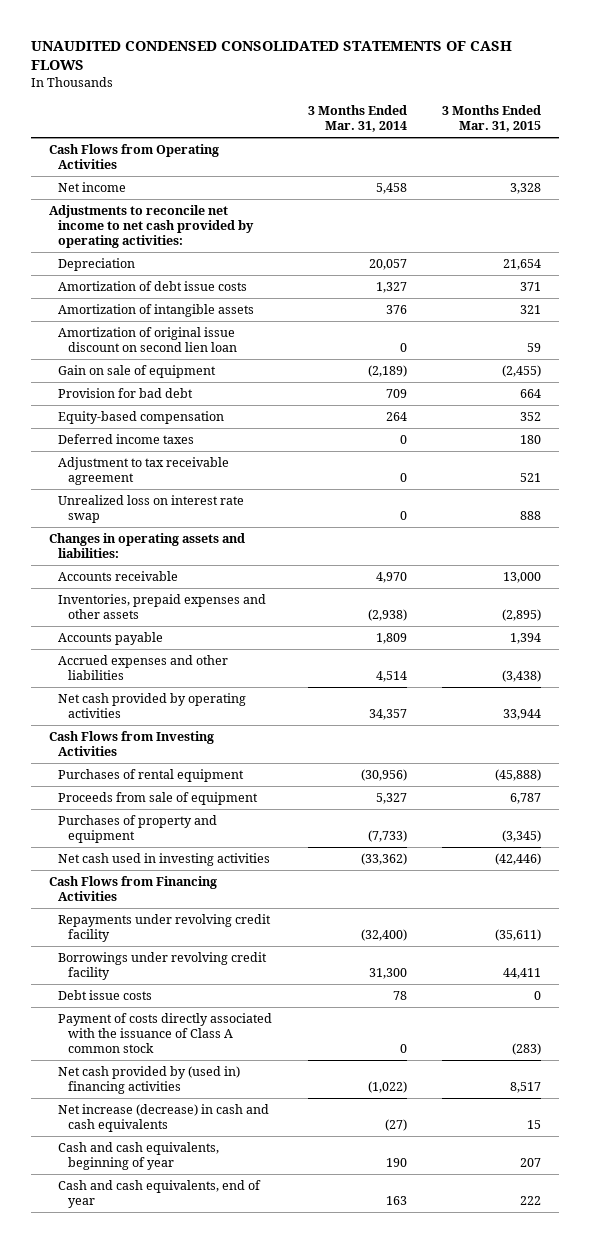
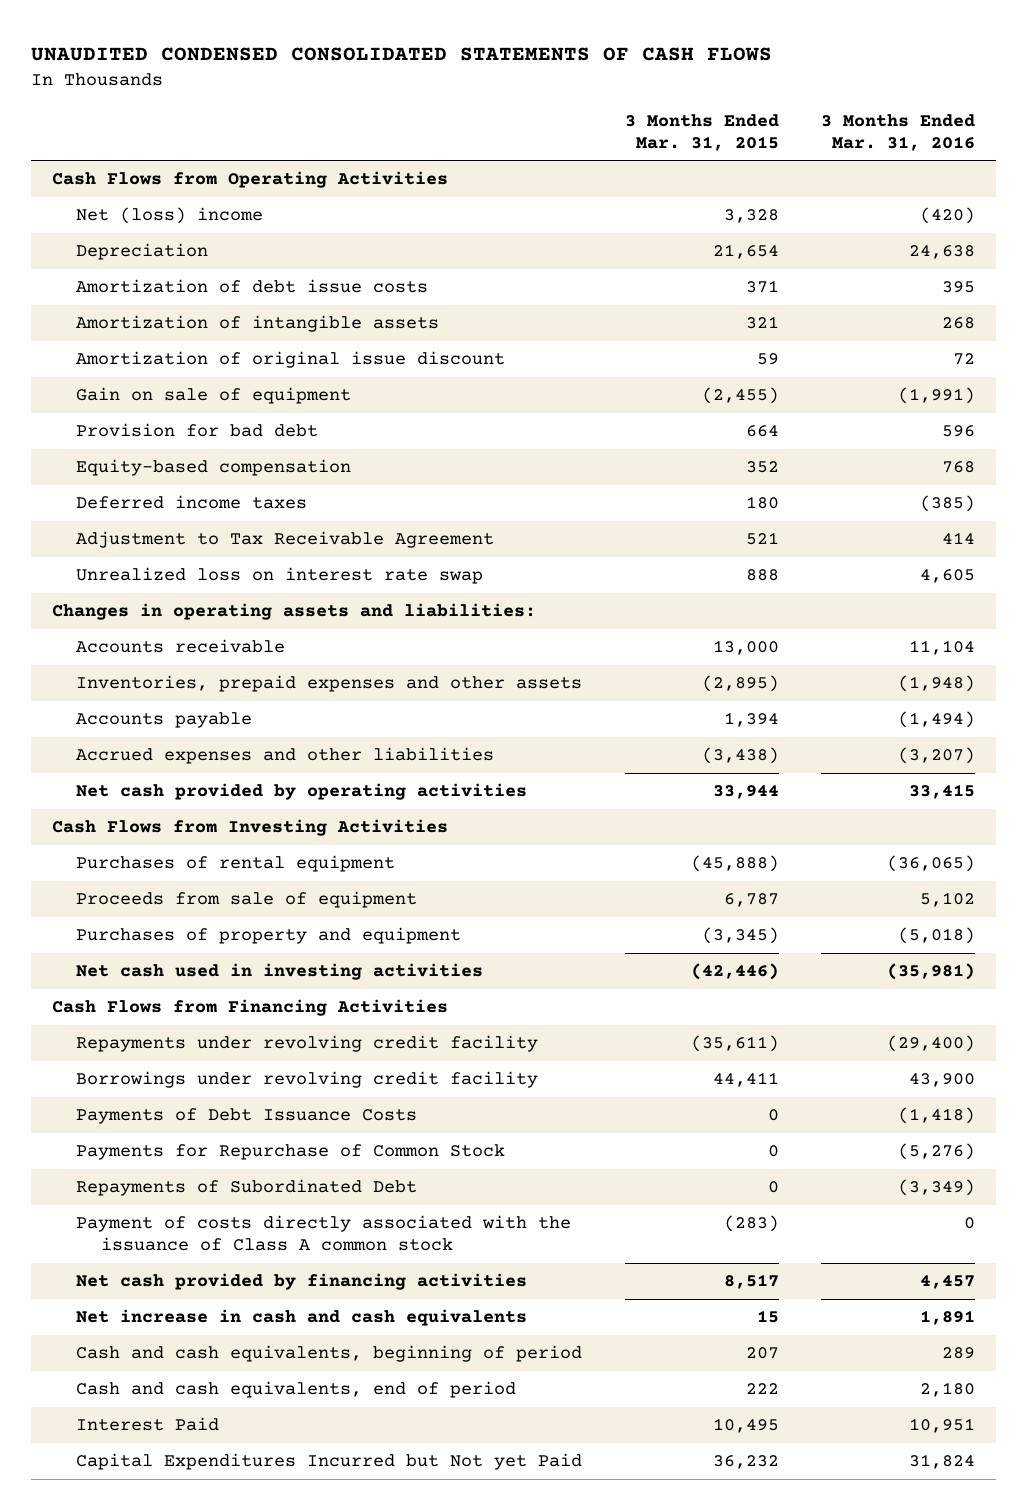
- | 3 Months Ended Mar. 31, 2014 | 3 Months Ended Mar. 31, 2015
+ | 3 Months Ended Mar. 31, 2015 | 3 Months Ended Mar. 31, 2016
- Net income | 5,458 | 3,328
- Adjustments to reconcile net income to net cash provided by operating activities:
+ Net (loss) income | 3,328 | (420)
- Amortization of original issue discount on second lien loan | 0 | 59
+ Amortization of original issue discount | 59 | 72
- Adjustment to tax receivable agreement | 0 | 521
+ Adjustment to Tax Receivable Agreement | 521 | 414
- Debt issue costs | 78 | 0
+ Payments of Debt Issuance Costs | 0 | (1,418)
+ Payments for Repurchase of Common Stock | 0 | (5,276)
+ Repayments of Subordinated Debt | 0 | (3,349)
- Net cash provided by (used in) financing activities | (1,022) | 8,517
- Net increase (decrease) in cash and cash equivalents | (27) | 15
- Cash and cash equivalents, beginning of year | 190 | 207
- Cash and cash equivalents, end of year | 163 | 222
+ Net cash provided by financing activities | 8,517 | 4,457
+ Net increase in cash and cash equivalents | 15 | 1,891
+ Cash and cash equivalents, beginning of period | 207 | 289
+ Cash and cash equivalents, end of period | 222 | 2,180
+ Interest Paid | 10,495 | 10,951
+ Capital Expenditures Incurred but Not yet Paid | 36,232 | 31,824

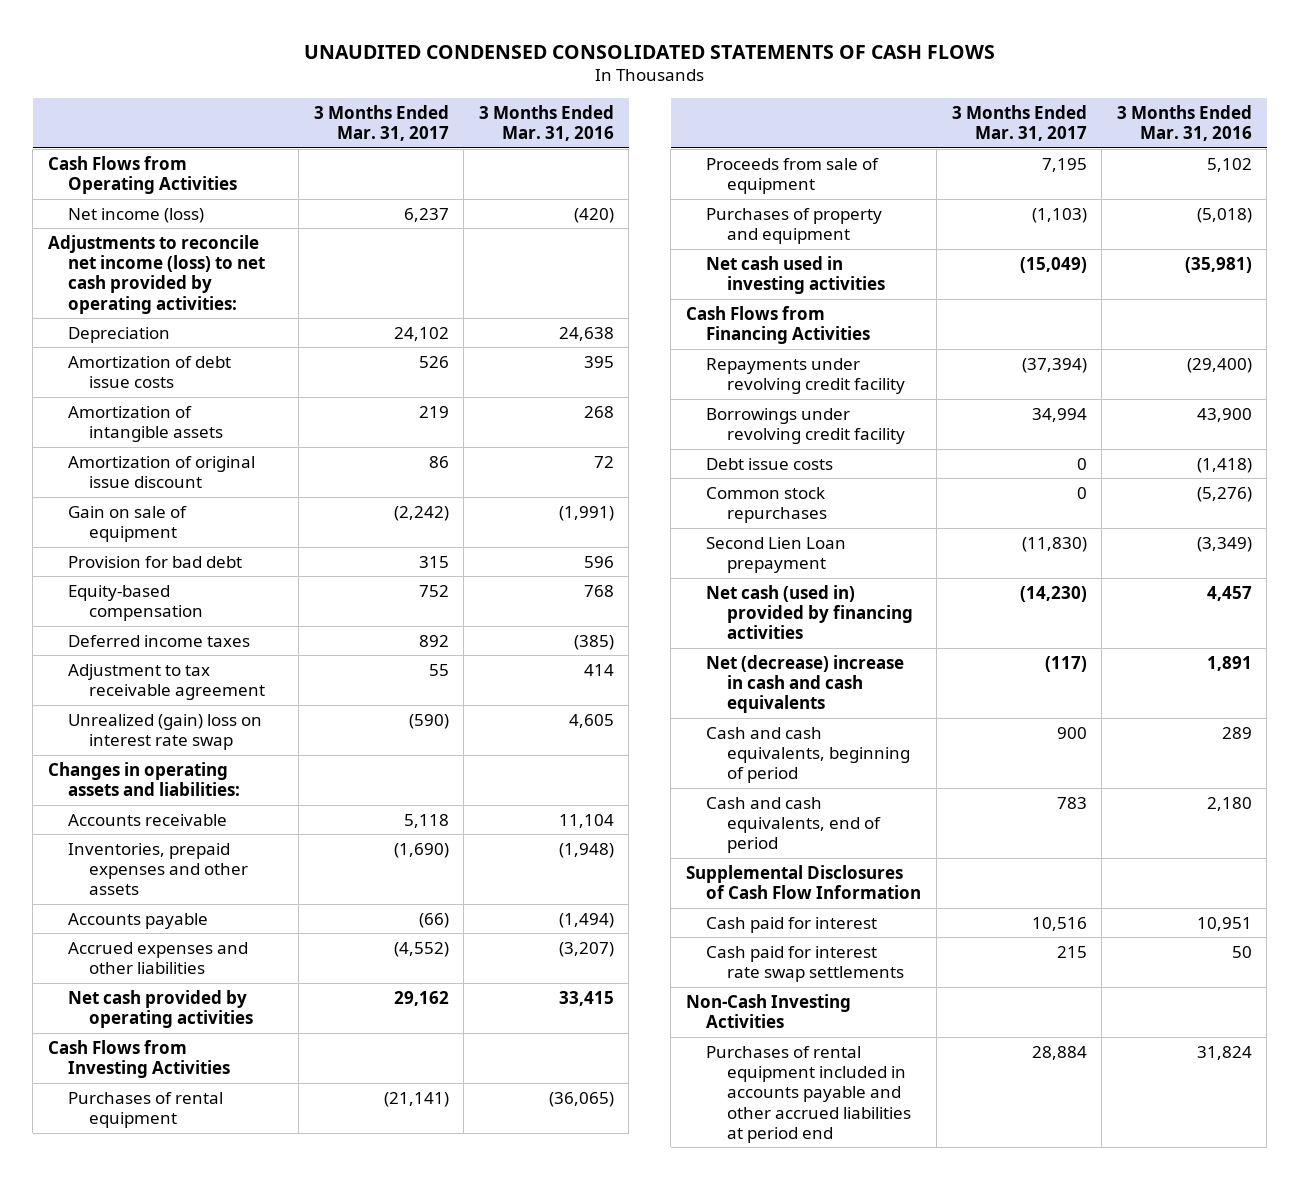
- | 3 Months Ended Mar. 31, 2015 | 3 Months Ended Mar. 31, 2016
+ | 3 Months Ended Mar. 31, 2017 | 3 Months Ended Mar. 31, 2016
- Net (loss) income | 3,328 | (420)
+ Net income (loss) | 6,237 | (420)
+ Adjustments to reconcile net income (loss) to net cash provided by operating activities:
- Adjustment to Tax Receivable Agreement | 521 | 414
- Unrealized loss on interest rate swap | 888 | 4,605
+ Adjustment to tax receivable agreement | 55 | 414
+ Unrealized (gain) loss on interest rate swap | (590) | 4,605
- Payments of Debt Issuance Costs | 0 | (1,418)
- Payments for Repurchase of Common Stock | 0 | (5,276)
- Repayments of Subordinated Debt | 0 | (3,349)
- Payment of costs directly associated with the issuance of Class A common stock | (283) | 0
- Net cash provided by financing activities | 8,517 | 4,457
- Net increase in cash and cash equivalents | 15 | 1,891
+ Debt issue costs | 0 | (1,418)
+ Common stock repurchases | 0 | (5,276)
+ Second Lien Loan prepayment | (11,830) | (3,349)
+ Net cash (used in) provided by financing activities | (14,230) | 4,457
+ Net (decrease) increase in cash and cash equivalents | (117) | 1,891
- Interest Paid | 10,495 | 10,951
- Capital Expenditures Incurred but Not yet Paid | 36,232 | 31,824
+ Supplemental Disclosures of Cash Flow Information
+ Cash paid for interest | 10,516 | 10,951
+ Cash paid for interest rate swap settlements | 215 | 50
+ Non-Cash Investing Activities
+ Purchases of rental equipment included in accounts payable and other accrued liabilities at period end | 28,884 | 31,824

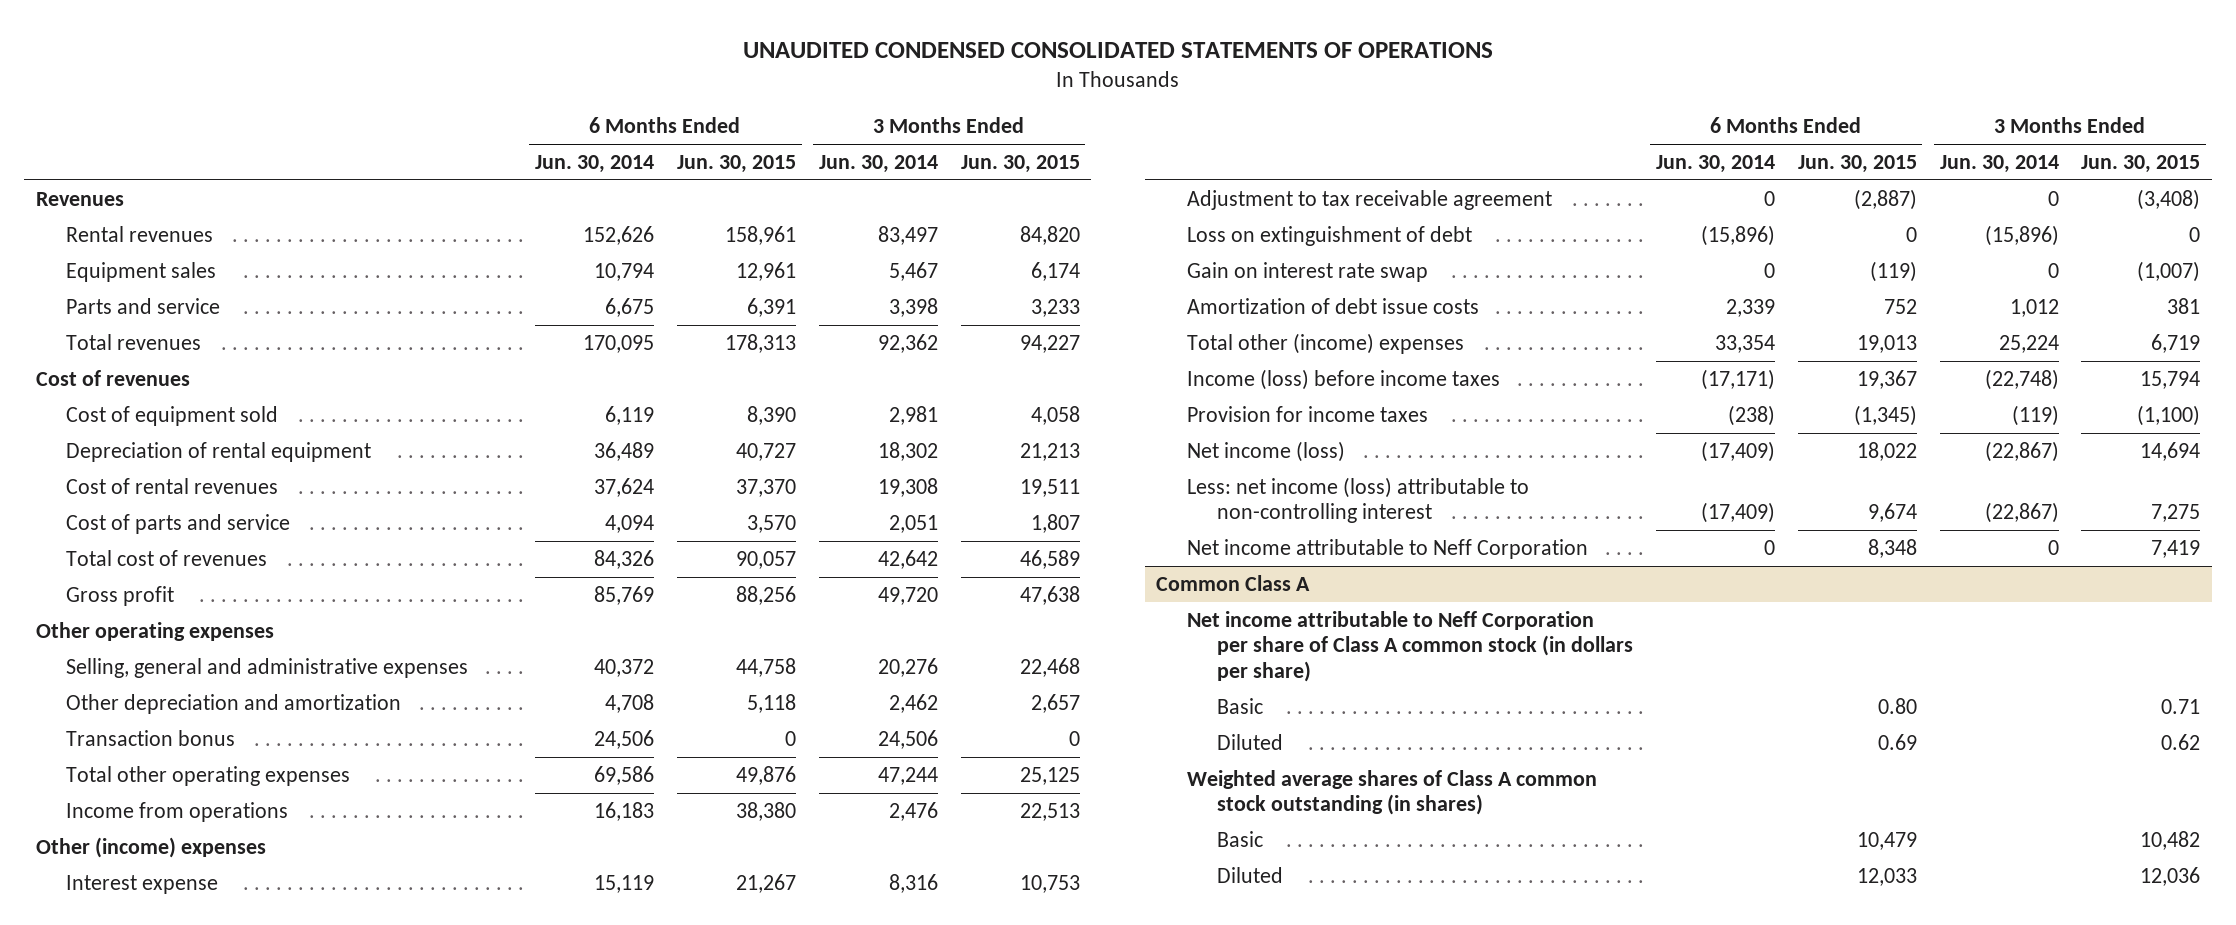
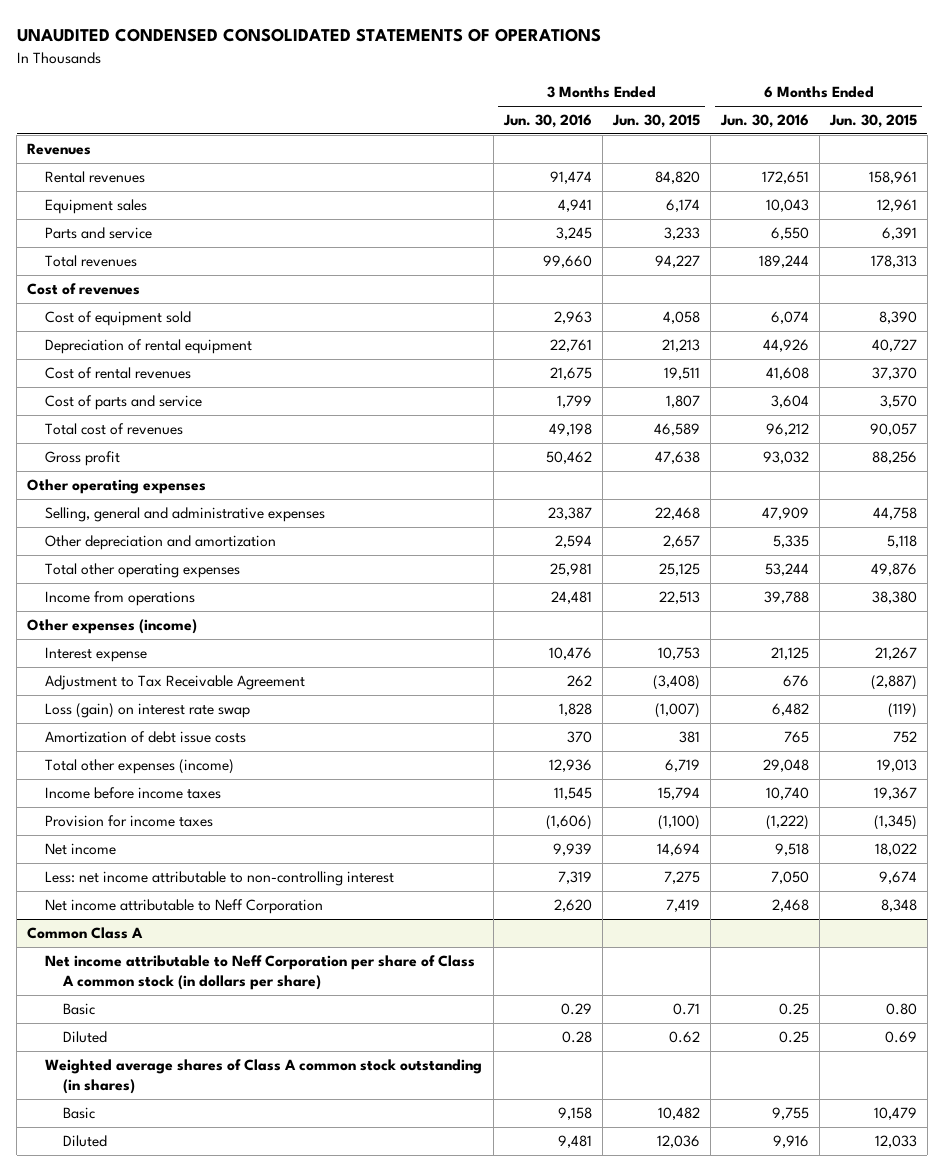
- | 6 Months Ended Jun. 30, 2014 | 6 Months Ended Jun. 30, 2015 | 3 Months Ended Jun. 30, 2014 | 3 Months Ended Jun. 30, 2015
+ | 3 Months Ended Jun. 30, 2016 | 3 Months Ended Jun. 30, 2015 | 6 Months Ended Jun. 30, 2016 | 6 Months Ended Jun. 30, 2015
- Transaction bonus | 24,506 | 0 | 24,506 | 0
- Other (income) expenses
+ Other expenses (income)
- Adjustment to tax receivable agreement | 0 | (2,887) | 0 | (3,408)
- Loss on extinguishment of debt | (15,896) | 0 | (15,896) | 0
- Gain on interest rate swap | 0 | (119) | 0 | (1,007)
+ Adjustment to Tax Receivable Agreement | 262 | (3,408) | 676 | (2,887)
+ Loss (gain) on interest rate swap | 1,828 | (1,007) | 6,482 | (119)
- Total other (income) expenses | 33,354 | 19,013 | 25,224 | 6,719
- Income (loss) before income taxes | (17,171) | 19,367 | (22,748) | 15,794
+ Total other expenses (income) | 12,936 | 6,719 | 29,048 | 19,013
+ Income before income taxes | 11,545 | 15,794 | 10,740 | 19,367
- Net income (loss) | (17,409) | 18,022 | (22,867) | 14,694
- Less: net income (loss) attributable to non-controlling interest | (17,409) | 9,674 | (22,867) | 7,275
+ Net income | 9,939 | 14,694 | 9,518 | 18,022
+ Less: net income attributable to non-controlling interest | 7,319 | 7,275 | 7,050 | 9,674

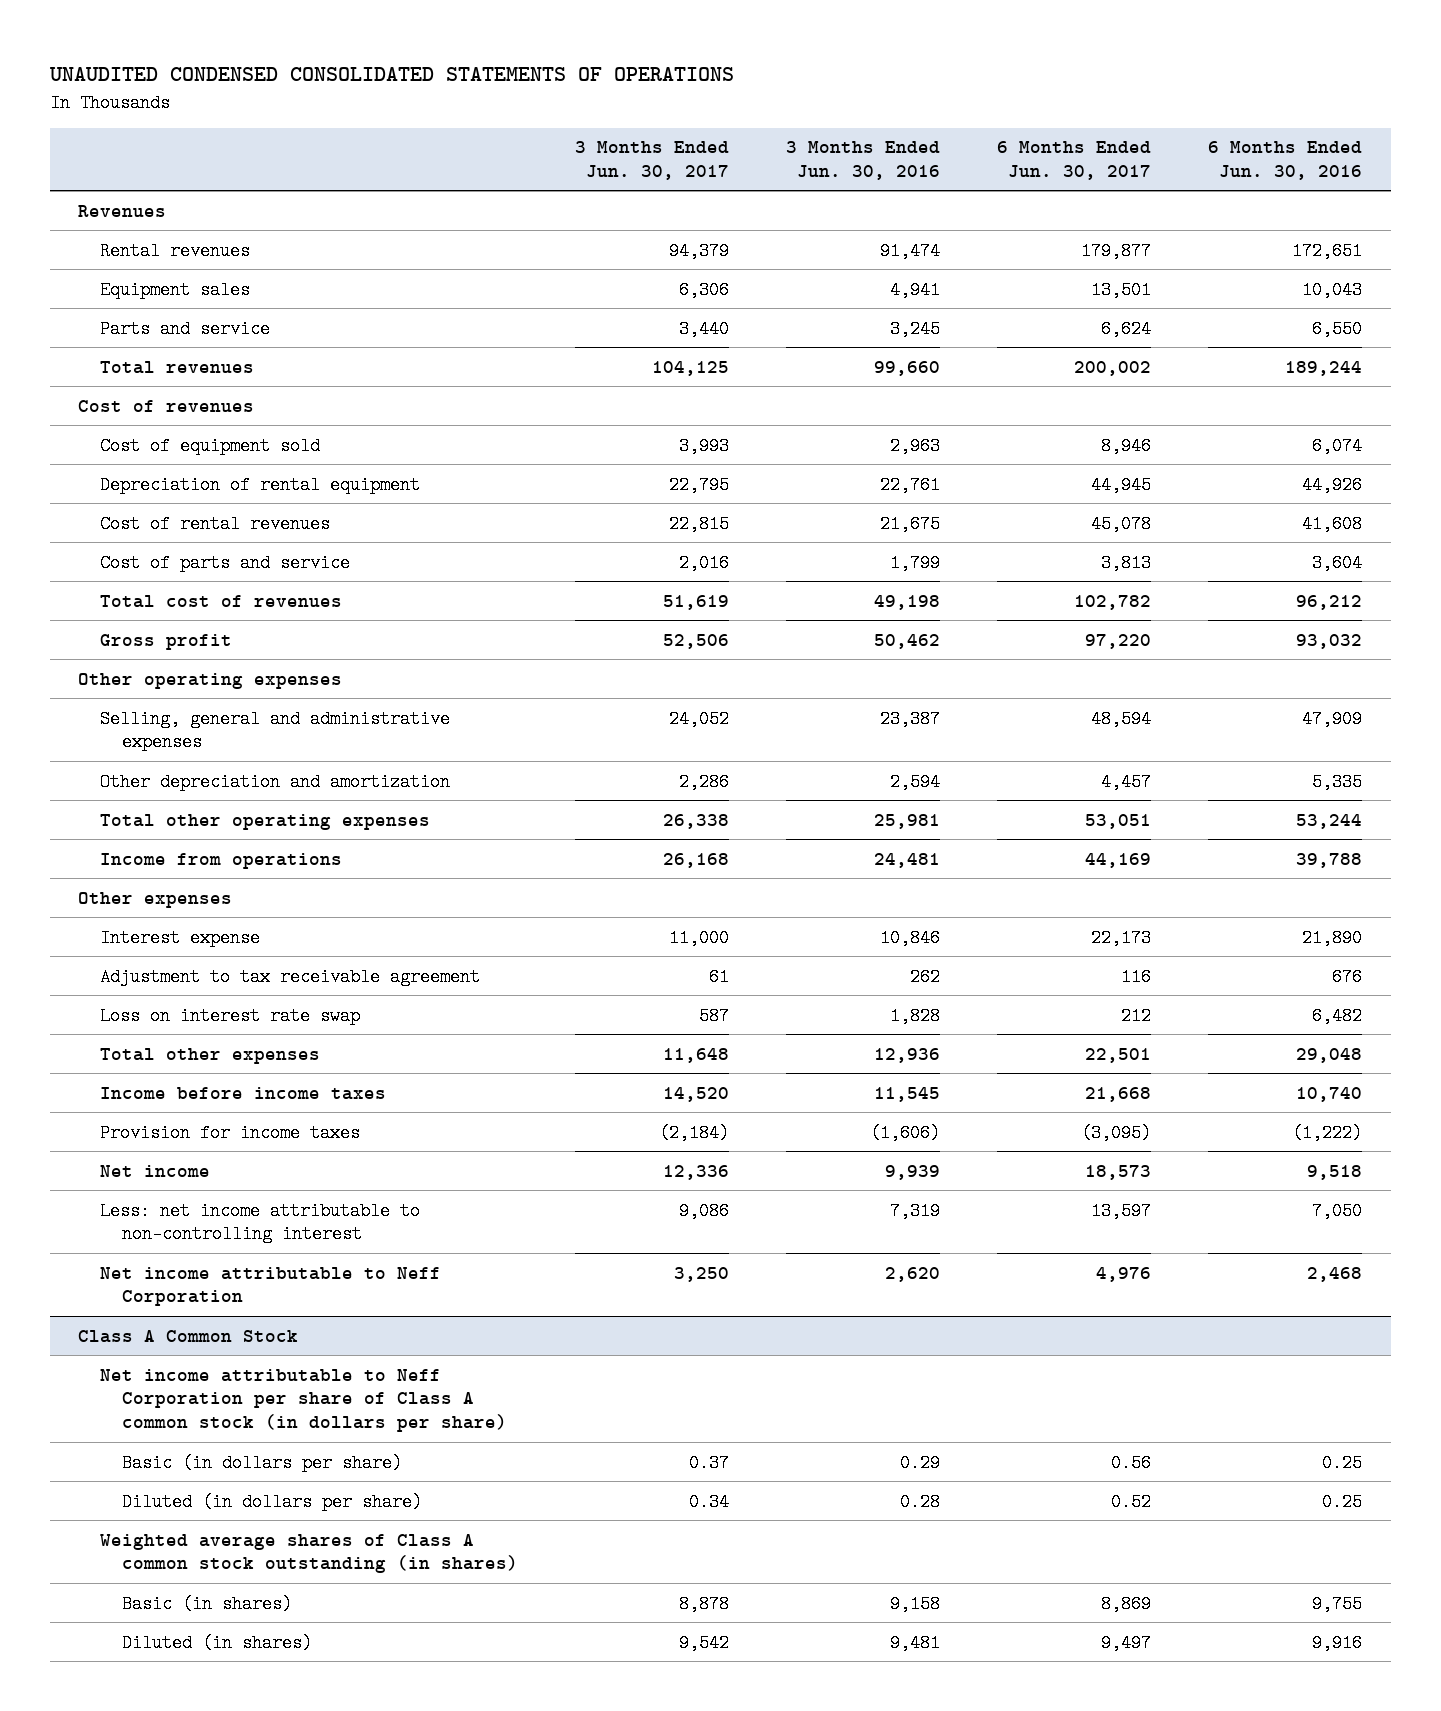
- | 3 Months Ended Jun. 30, 2016 | 3 Months Ended Jun. 30, 2015 | 6 Months Ended Jun. 30, 2016 | 6 Months Ended Jun. 30, 2015
+ | 3 Months Ended Jun. 30, 2017 | 3 Months Ended Jun. 30, 2016 | 6 Months Ended Jun. 30, 2017 | 6 Months Ended Jun. 30, 2016
- Other expenses (income)
- Interest expense | 10,476 | 10,753 | 21,125 | 21,267
- Adjustment to Tax Receivable Agreement | 262 | (3,408) | 676 | (2,887)
- Loss (gain) on interest rate swap | 1,828 | (1,007) | 6,482 | (119)
- Amortization of debt issue costs | 370 | 381 | 765 | 752
- Total other expenses (income) | 12,936 | 6,719 | 29,048 | 19,013
+ Other expenses
+ Interest expense | 11,000 | 10,846 | 22,173 | 21,890
+ Adjustment to tax receivable agreement | 61 | 262 | 116 | 676
+ Loss on interest rate swap | 587 | 1,828 | 212 | 6,482
+ Total other expenses | 11,648 | 12,936 | 22,501 | 29,048
- Common Class A
+ Class A Common Stock
- Basic | 0.29 | 0.71 | 0.25 | 0.80
- Diluted | 0.28 | 0.62 | 0.25 | 0.69
+ Basic (in dollars per share) | 0.37 | 0.29 | 0.56 | 0.25
+ Diluted (in dollars per share) | 0.34 | 0.28 | 0.52 | 0.25
- Basic | 9,158 | 10,482 | 9,755 | 10,479
- Diluted | 9,481 | 12,036 | 9,916 | 12,033
+ Basic (in shares) | 8,878 | 9,158 | 8,869 | 9,755
+ Diluted (in shares) | 9,542 | 9,481 | 9,497 | 9,916

